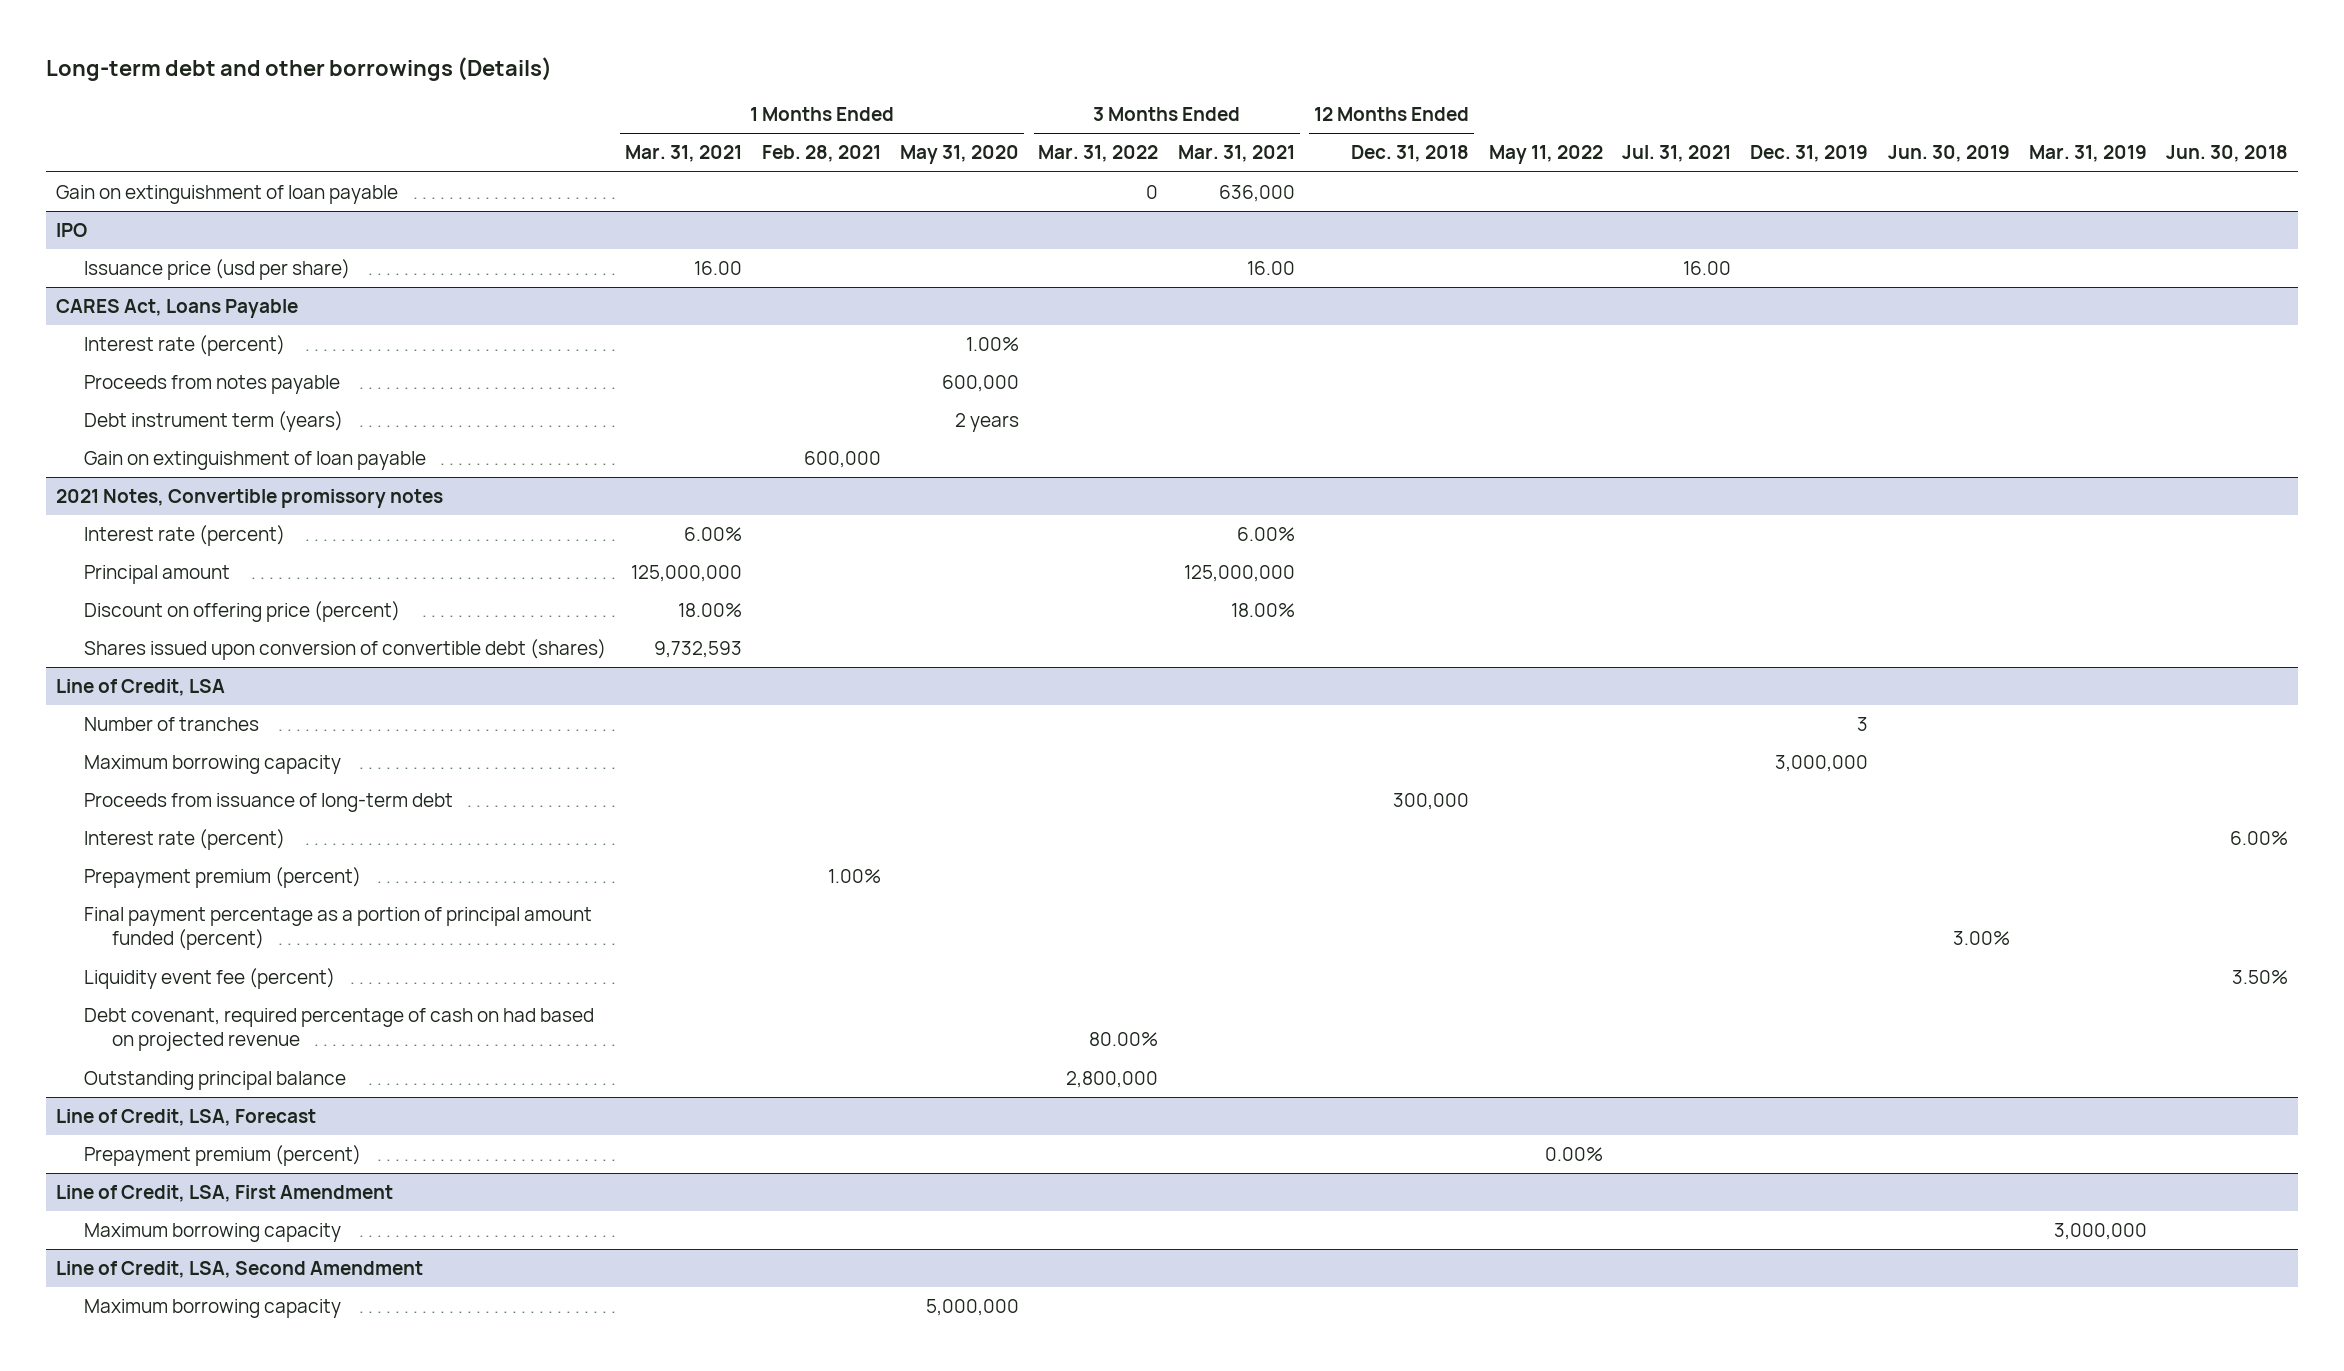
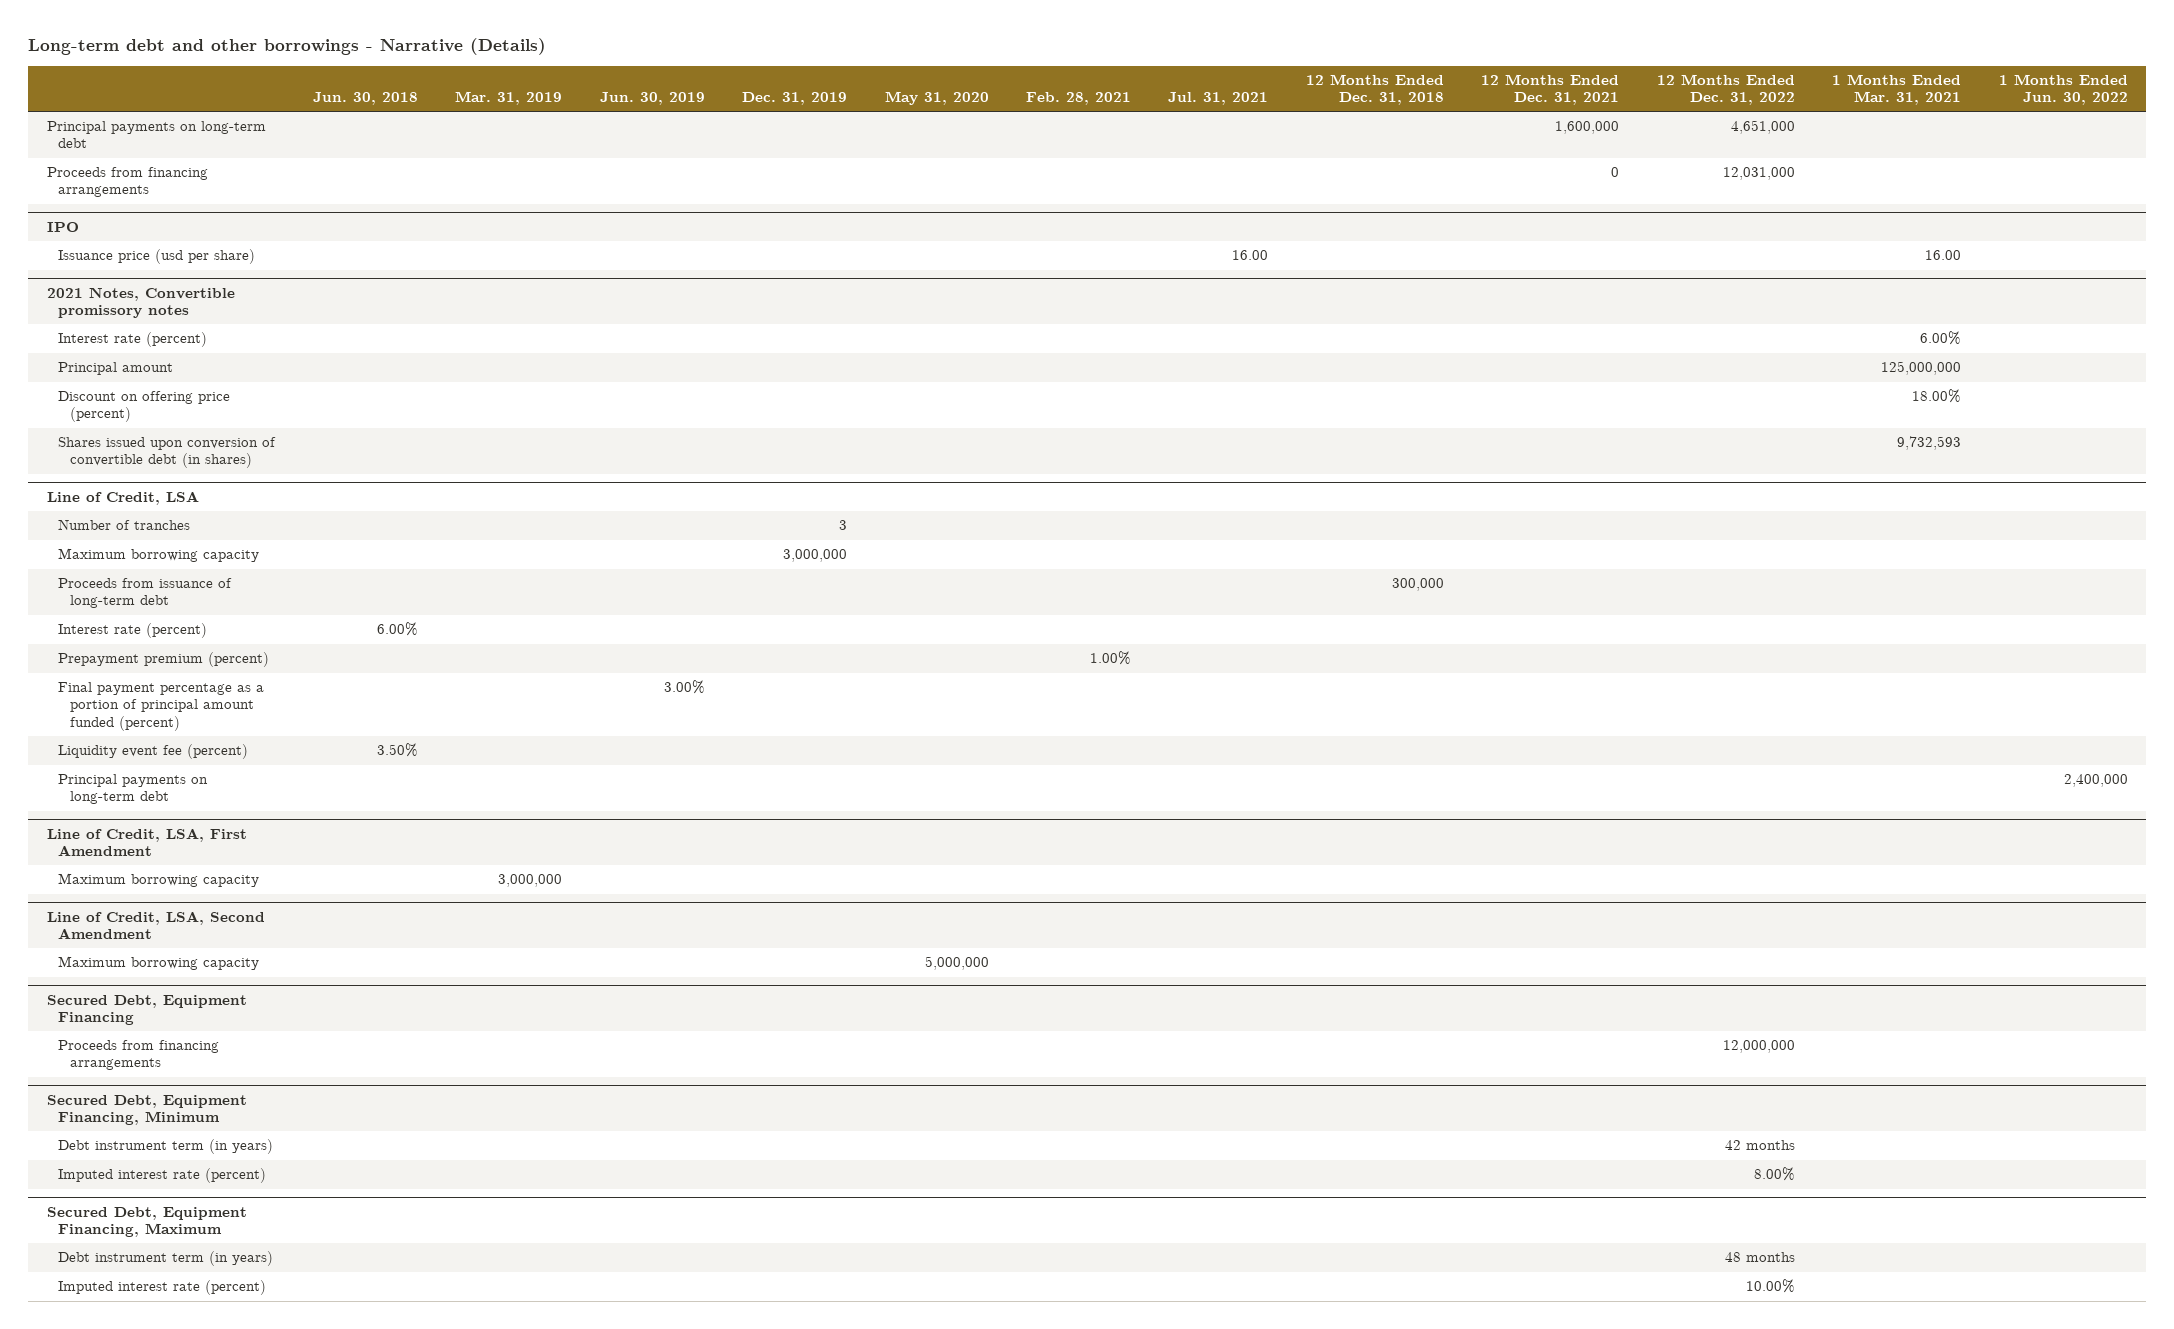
- Long-term debt and other borrowings (Details)
+ Long-term debt and other borrowings - Narrative (Details)
- | 1 Months Ended Mar. 31, 2021 | 1 Months Ended Feb. 28, 2021 | 1 Months Ended May 31, 2020 | 3 Months Ended Mar. 31, 2022 | 3 Months Ended Mar. 31, 2021 | 12 Months Ended Dec. 31, 2018 | May 11, 2022 | Jul. 31, 2021 | Dec. 31, 2019 | Jun. 30, 2019 | Mar. 31, 2019 | Jun. 30, 2018
+ | Jun. 30, 2018 | Mar. 31, 2019 | Jun. 30, 2019 | Dec. 31, 2019 | May 31, 2020 | Feb. 28, 2021 | Jul. 31, 2021 | 12 Months Ended Dec. 31, 2018 | 12 Months Ended Dec. 31, 2021 | 12 Months Ended Dec. 31, 2022 | 1 Months Ended Mar. 31, 2021 | 1 Months Ended Jun. 30, 2022
- Gain on extinguishment of loan payable | | | | 0 | 636,000 | | | | | | |
+ Principal payments on long-term debt | | | | | | | | | 1,600,000 | 4,651,000 | |
+ Proceeds from financing arrangements | | | | | | | | | 0 | 12,031,000 | |
- CARES Act, Loans Payable
- Interest rate (percent) | | | 1.00% | | | | | | | | |
- Proceeds from notes payable | | | 600,000 | | | | | | | | |
- Debt instrument term (years) | | | 2 years | | | | | | | | |
- Gain on extinguishment of loan payable | | 600,000 | | | | | | | | | |
@ 2021 Notes, Convertible promissory notes
- Shares issued upon conversion of convertible debt (shares) | 9,732,593 | | | | | | | | | | |
+ Shares issued upon conversion of convertible debt (in shares) | | | | | | | | | | | 9,732,593 |
@ Line of Credit, LSA
- Debt covenant, required percentage of cash on had based on projected revenue | | | | 80.00% | | | | | | | |
- Outstanding principal balance | | | | 2,800,000 | | | | | | | |
- Line of Credit, LSA, Forecast
- Prepayment premium (percent) | | | | | | | 0.00% | | | | |
@ Line of Credit, LSA
+ Principal payments on long-term debt | | | | | | | | | | | | 2,400,000
+ Secured Debt, Equipment Financing
+ Proceeds from financing arrangements | | | | | | | | | | 12,000,000 | |
+ Secured Debt, Equipment Financing, Minimum
+ Debt instrument term (in years) | | | | | | | | | | 42 months | |
+ Imputed interest rate (percent) | | | | | | | | | | 8.00% | |
+ Secured Debt, Equipment Financing, Maximum
+ Debt instrument term (in years) | | | | | | | | | | 48 months | |
+ Imputed interest rate (percent) | | | | | | | | | | 10.00% | |

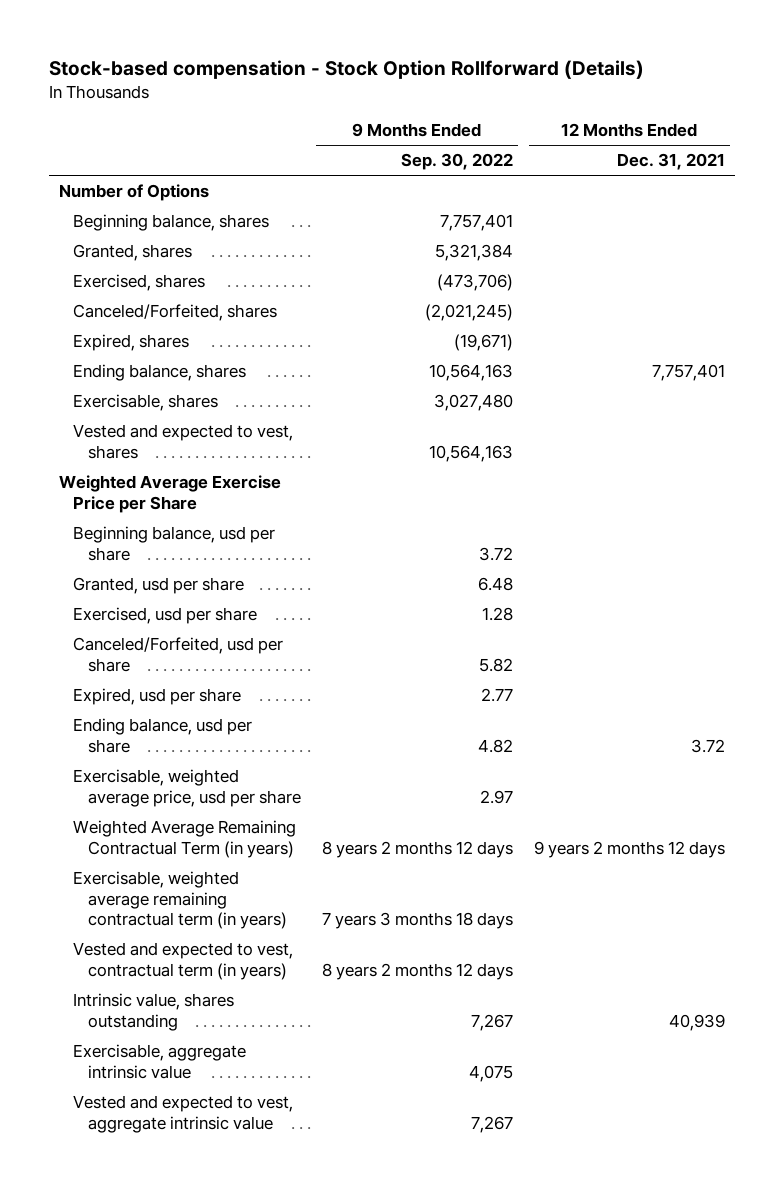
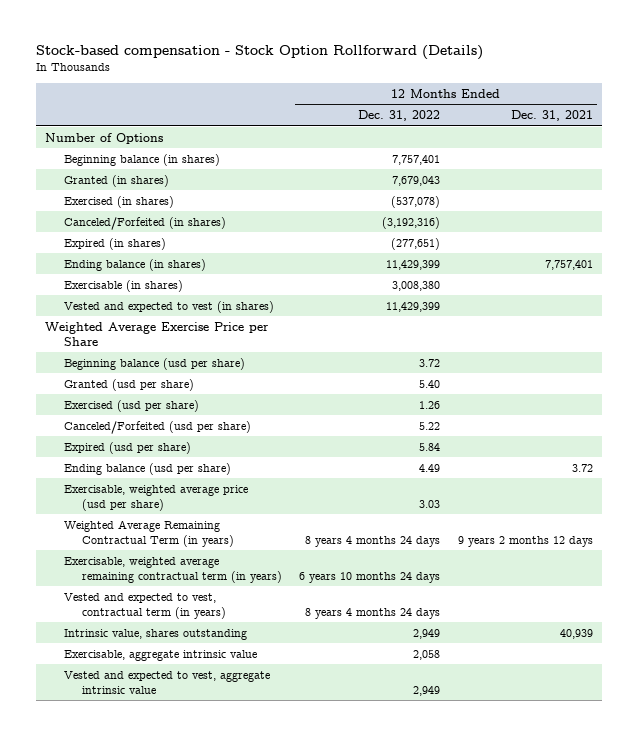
- | 9 Months Ended Sep. 30, 2022 | 12 Months Ended Dec. 31, 2021
+ | 12 Months Ended Dec. 31, 2022 | 12 Months Ended Dec. 31, 2021
- Beginning balance, shares | 7,757,401 |
- Granted, shares | 5,321,384 |
- Exercised, shares | (473,706) |
- Canceled/Forfeited, shares | (2,021,245) |
- Expired, shares | (19,671) |
- Ending balance, shares | 10,564,163 | 7,757,401
- Exercisable, shares | 3,027,480 |
- Vested and expected to vest, shares | 10,564,163 |
+ Beginning balance (in shares) | 7,757,401 |
+ Granted (in shares) | 7,679,043 |
+ Exercised (in shares) | (537,078) |
+ Canceled/Forfeited (in shares) | (3,192,316) |
+ Expired (in shares) | (277,651) |
+ Ending balance (in shares) | 11,429,399 | 7,757,401
+ Exercisable (in shares) | 3,008,380 |
+ Vested and expected to vest (in shares) | 11,429,399 |
- Beginning balance, usd per share | 3.72 |
- Granted, usd per share | 6.48 |
- Exercised, usd per share | 1.28 |
- Canceled/Forfeited, usd per share | 5.82 |
- Expired, usd per share | 2.77 |
- Ending balance, usd per share | 4.82 | 3.72
- Exercisable, weighted average price, usd per share | 2.97 |
+ Beginning balance (usd per share) | 3.72 |
+ Granted (usd per share) | 5.40 |
+ Exercised (usd per share) | 1.26 |
+ Canceled/Forfeited (usd per share) | 5.22 |
+ Expired (usd per share) | 5.84 |
+ Ending balance (usd per share) | 4.49 | 3.72
+ Exercisable, weighted average price (usd per share) | 3.03 |

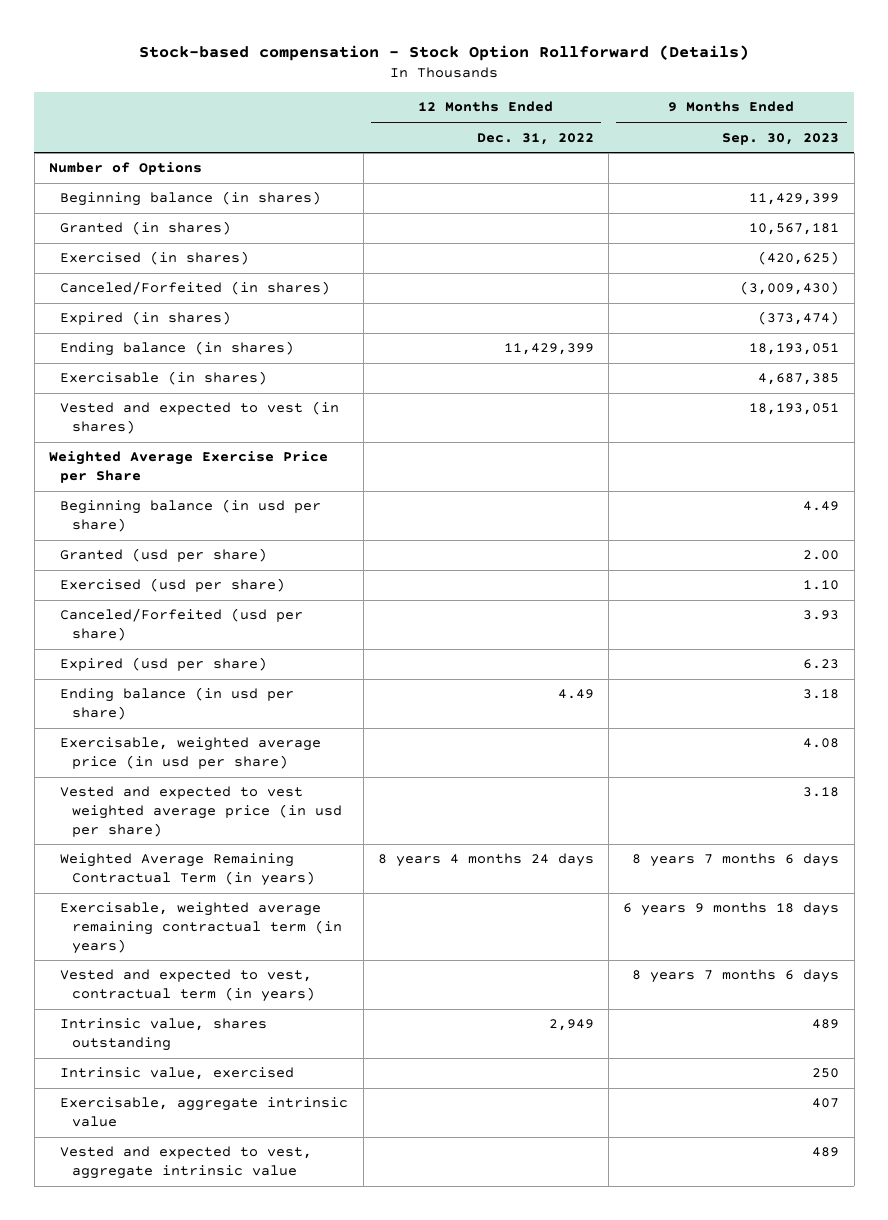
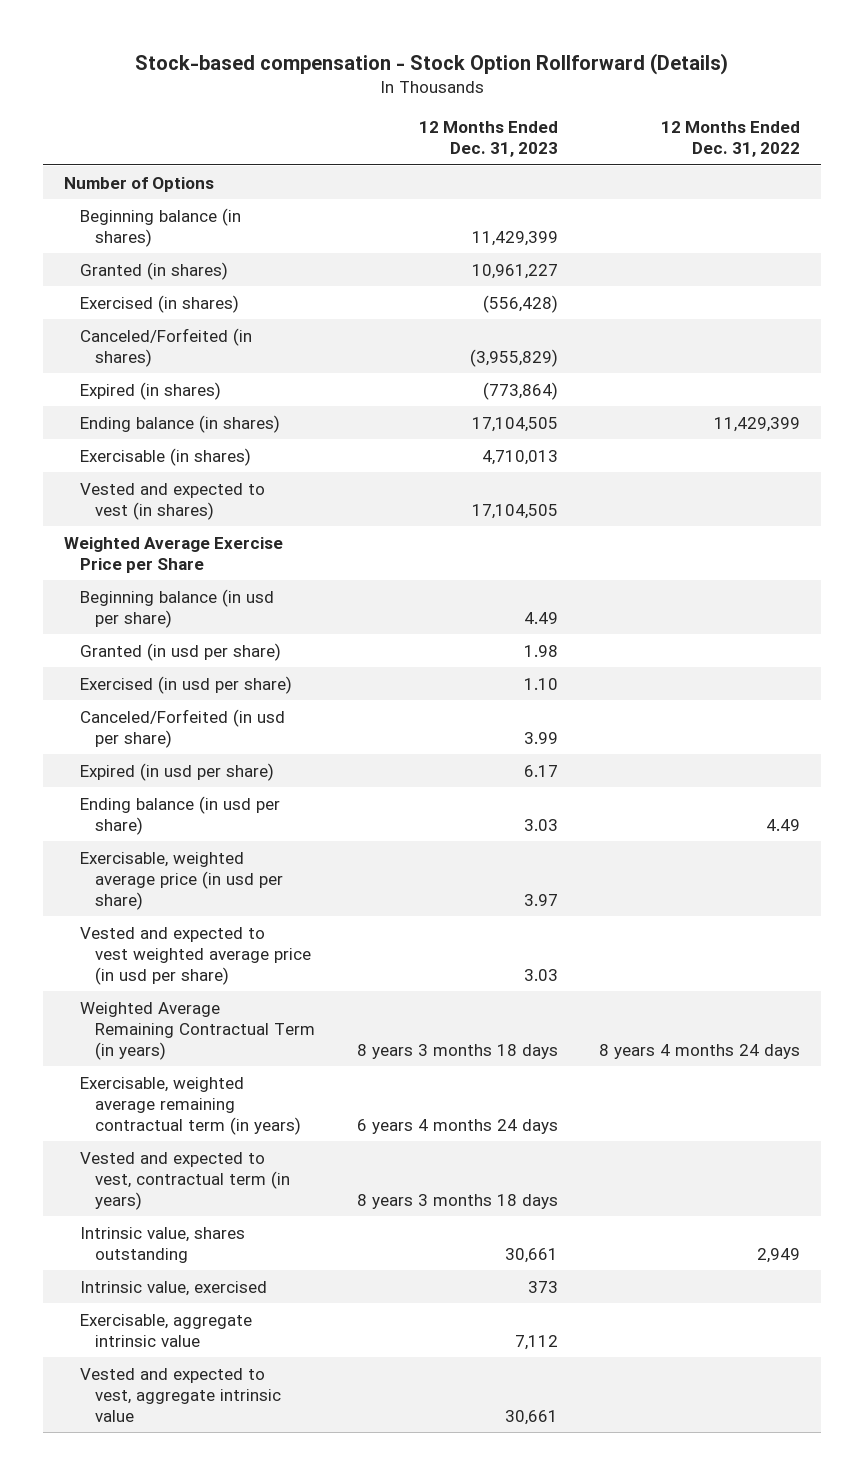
- | 12 Months Ended Dec. 31, 2022 | 9 Months Ended Sep. 30, 2023
+ | 12 Months Ended Dec. 31, 2023 | 12 Months Ended Dec. 31, 2022
- Granted (usd per share) | | 2.00
- Exercised (usd per share) | | 1.10
- Canceled/Forfeited (usd per share) | | 3.93
- Expired (usd per share) | | 6.23
+ Granted (in usd per share) | 1.98 |
+ Exercised (in usd per share) | 1.10 |
+ Canceled/Forfeited (in usd per share) | 3.99 |
+ Expired (in usd per share) | 6.17 |

